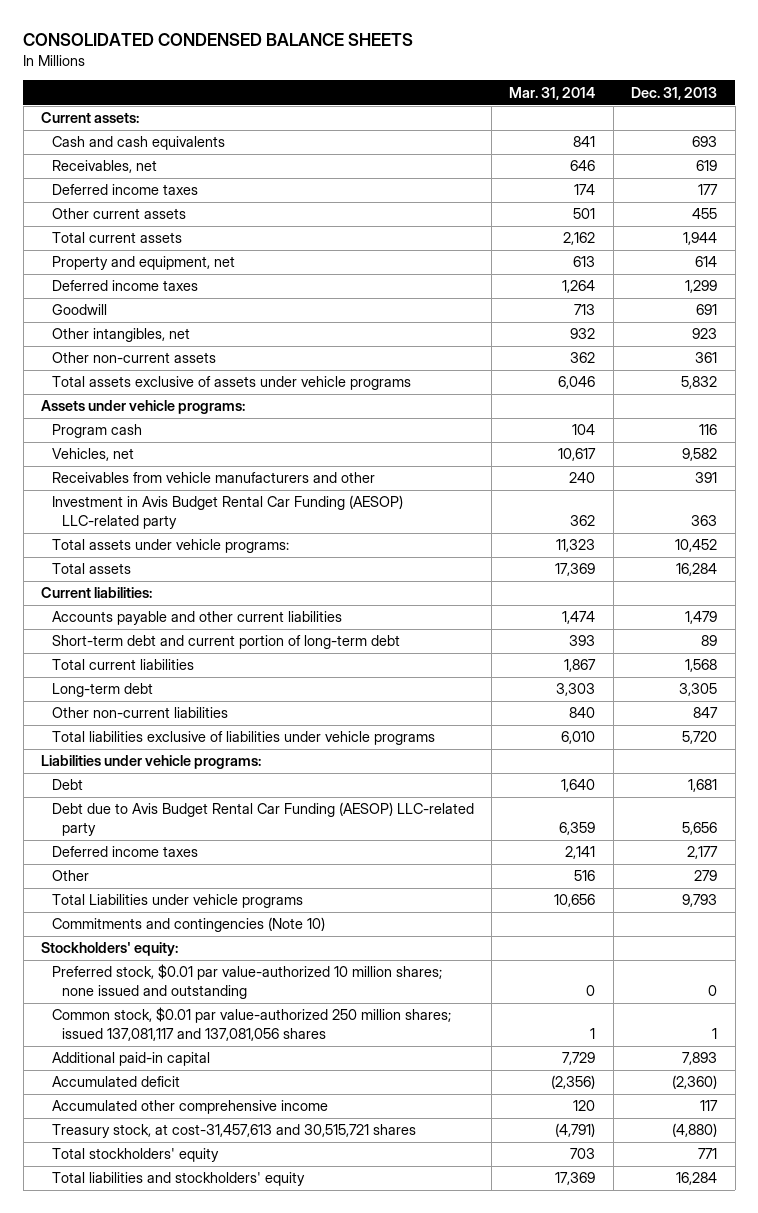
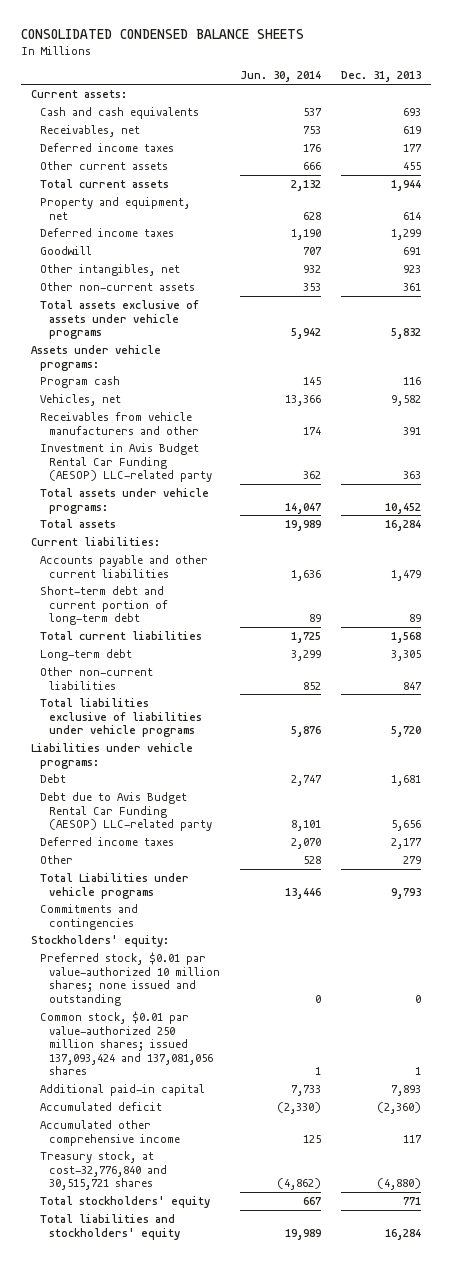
- | Mar. 31, 2014 | Dec. 31, 2013
+ | Jun. 30, 2014 | Dec. 31, 2013
- Commitments and contingencies (Note 10)
+ Commitments and contingencies
- Common stock, $0.01 par value-authorized 250 million shares; issued 137,081,117 and 137,081,056 shares | 1 | 1
+ Common stock, $0.01 par value-authorized 250 million shares; issued 137,093,424 and 137,081,056 shares | 1 | 1
- Treasury stock, at cost-31,457,613 and 30,515,721 shares | (4,791) | (4,880)
+ Treasury stock, at cost-32,776,840 and 30,515,721 shares | (4,862) | (4,880)

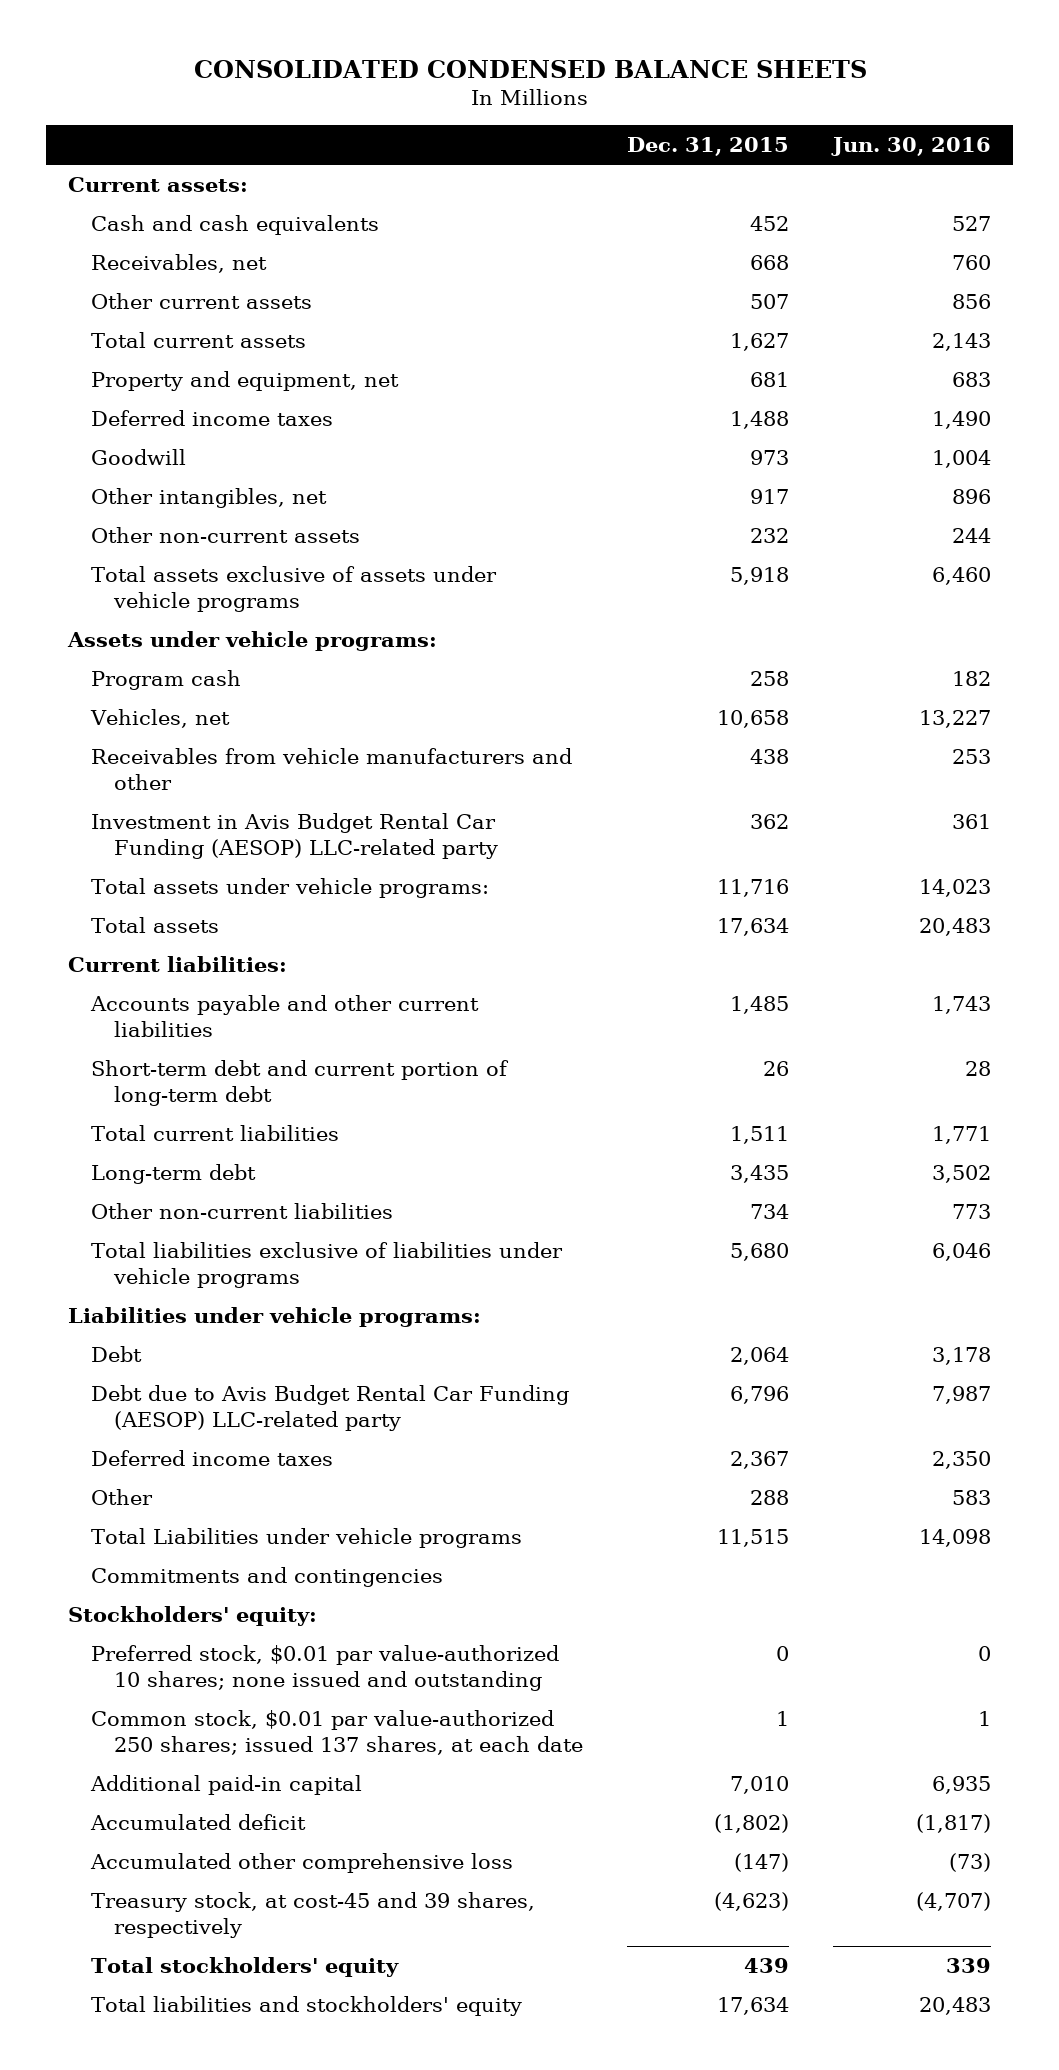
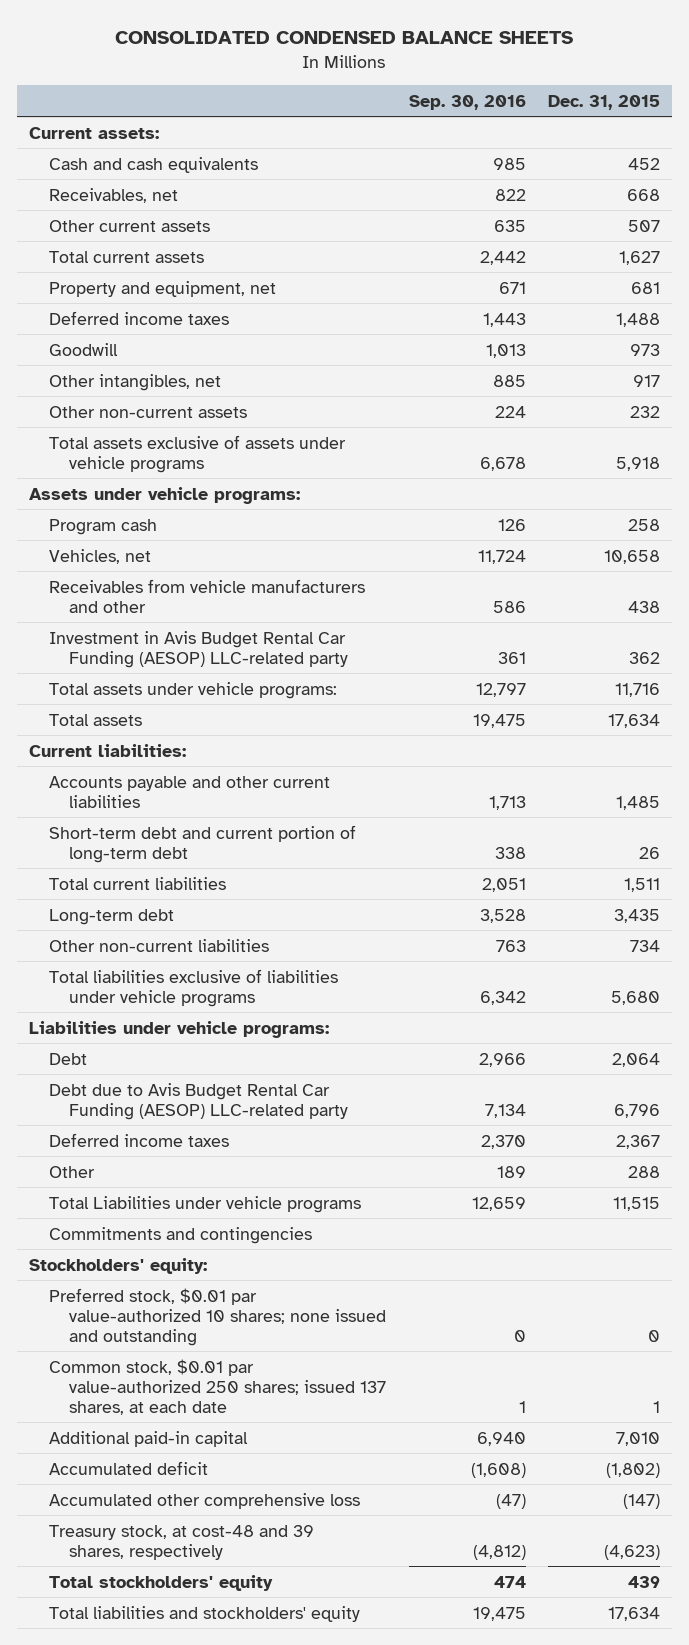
- | Dec. 31, 2015 | Jun. 30, 2016
+ | Sep. 30, 2016 | Dec. 31, 2015
- Treasury stock, at cost-45 and 39 shares, respectively | (4,623) | (4,707)
+ Treasury stock, at cost-48 and 39 shares, respectively | (4,812) | (4,623)

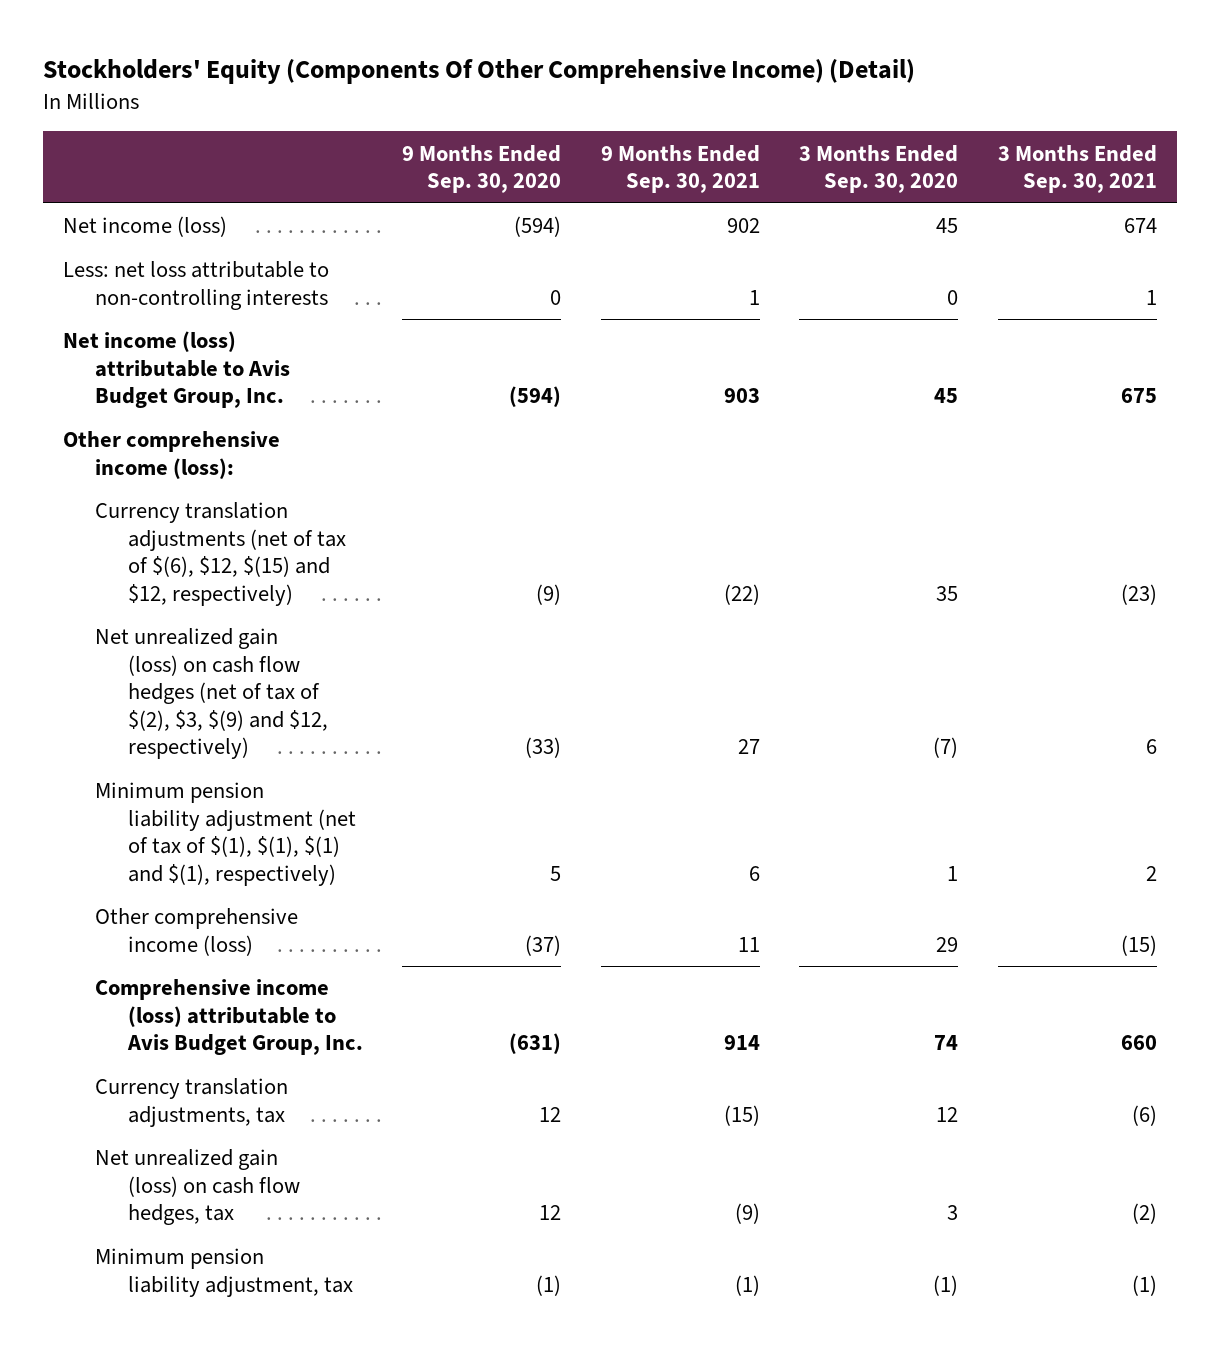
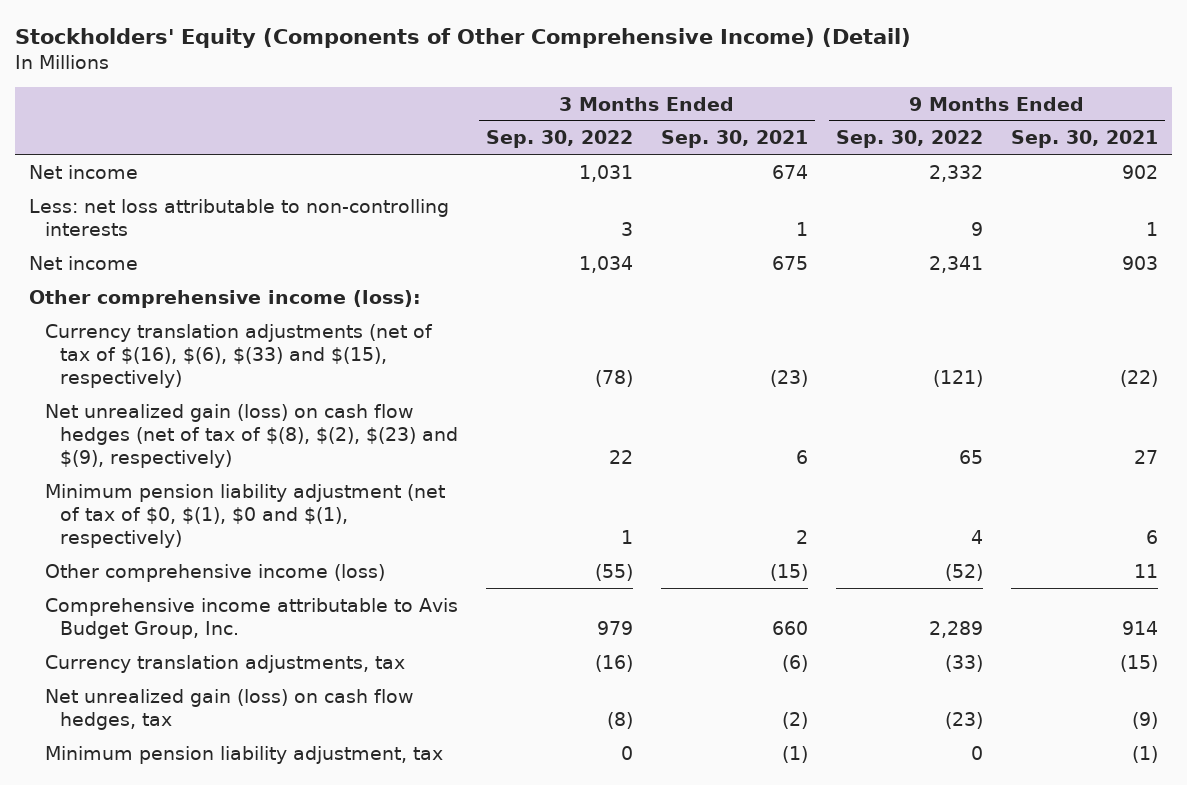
- Stockholders' Equity (Components Of Other Comprehensive Income) (Detail)
+ Stockholders' Equity (Components of Other Comprehensive Income) (Detail)
- | 9 Months Ended Sep. 30, 2020 | 9 Months Ended Sep. 30, 2021 | 3 Months Ended Sep. 30, 2020 | 3 Months Ended Sep. 30, 2021
+ | 3 Months Ended Sep. 30, 2022 | 3 Months Ended Sep. 30, 2021 | 9 Months Ended Sep. 30, 2022 | 9 Months Ended Sep. 30, 2021
- Net income (loss) | (594) | 902 | 45 | 674
+ Net income | 1,031 | 674 | 2,332 | 902
- Net income (loss) attributable to Avis Budget Group, Inc. | (594) | 903 | 45 | 675
+ Net income | 1,034 | 675 | 2,341 | 903
- Currency translation adjustments (net of tax of $(6), $12, $(15) and $12, respectively) | (9) | (22) | 35 | (23)
- Net unrealized gain (loss) on cash flow hedges (net of tax of $(2), $3, $(9) and $12, respectively) | (33) | 27 | (7) | 6
- Minimum pension liability adjustment (net of tax of $(1), $(1), $(1) and $(1), respectively) | 5 | 6 | 1 | 2
+ Currency translation adjustments (net of tax of $(16), $(6), $(33) and $(15), respectively) | (78) | (23) | (121) | (22)
+ Net unrealized gain (loss) on cash flow hedges (net of tax of $(8), $(2), $(23) and $(9), respectively) | 22 | 6 | 65 | 27
+ Minimum pension liability adjustment (net of tax of $0, $(1), $0 and $(1), respectively) | 1 | 2 | 4 | 6
- Comprehensive income (loss) attributable to Avis Budget Group, Inc. | (631) | 914 | 74 | 660
+ Comprehensive income attributable to Avis Budget Group, Inc. | 979 | 660 | 2,289 | 914

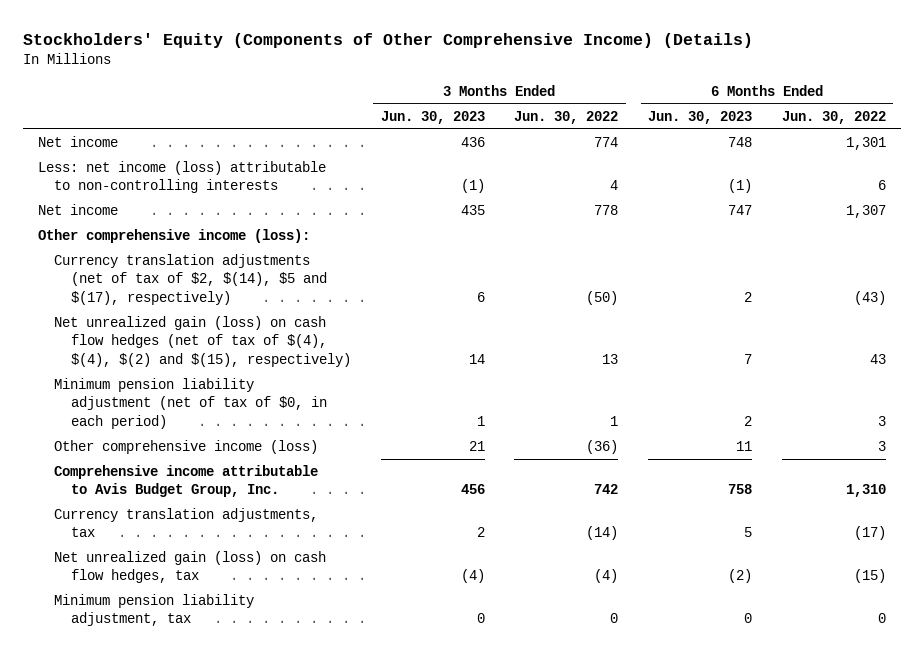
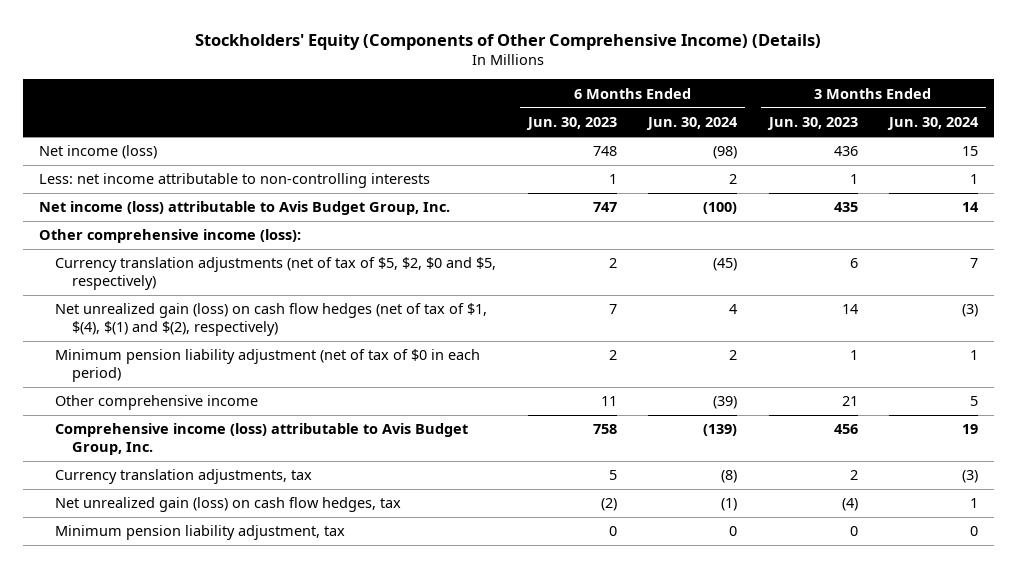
- | 3 Months Ended Jun. 30, 2023 | 3 Months Ended Jun. 30, 2022 | 6 Months Ended Jun. 30, 2023 | 6 Months Ended Jun. 30, 2022
+ | 6 Months Ended Jun. 30, 2023 | 6 Months Ended Jun. 30, 2024 | 3 Months Ended Jun. 30, 2023 | 3 Months Ended Jun. 30, 2024
- Net income | 436 | 774 | 748 | 1,301
- Less: net income (loss) attributable to non-controlling interests | (1) | 4 | (1) | 6
- Net income | 435 | 778 | 747 | 1,307
+ Net income (loss) | 748 | (98) | 436 | 15
+ Less: net income attributable to non-controlling interests | 1 | 2 | 1 | 1
+ Net income (loss) attributable to Avis Budget Group, Inc. | 747 | (100) | 435 | 14
- Currency translation adjustments (net of tax of $2, $(14), $5 and $(17), respectively) | 6 | (50) | 2 | (43)
- Net unrealized gain (loss) on cash flow hedges (net of tax of $(4), $(4), $(2) and $(15), respectively) | 14 | 13 | 7 | 43
- Minimum pension liability adjustment (net of tax of $0, in each period) | 1 | 1 | 2 | 3
- Other comprehensive income (loss) | 21 | (36) | 11 | 3
- Comprehensive income attributable to Avis Budget Group, Inc. | 456 | 742 | 758 | 1,310
+ Currency translation adjustments (net of tax of $5, $2, $0 and $5, respectively) | 2 | (45) | 6 | 7
+ Net unrealized gain (loss) on cash flow hedges (net of tax of $1, $(4), $(1) and $(2), respectively) | 7 | 4 | 14 | (3)
+ Minimum pension liability adjustment (net of tax of $0 in each period) | 2 | 2 | 1 | 1
+ Other comprehensive income | 11 | (39) | 21 | 5
+ Comprehensive income (loss) attributable to Avis Budget Group, Inc. | 758 | (139) | 456 | 19

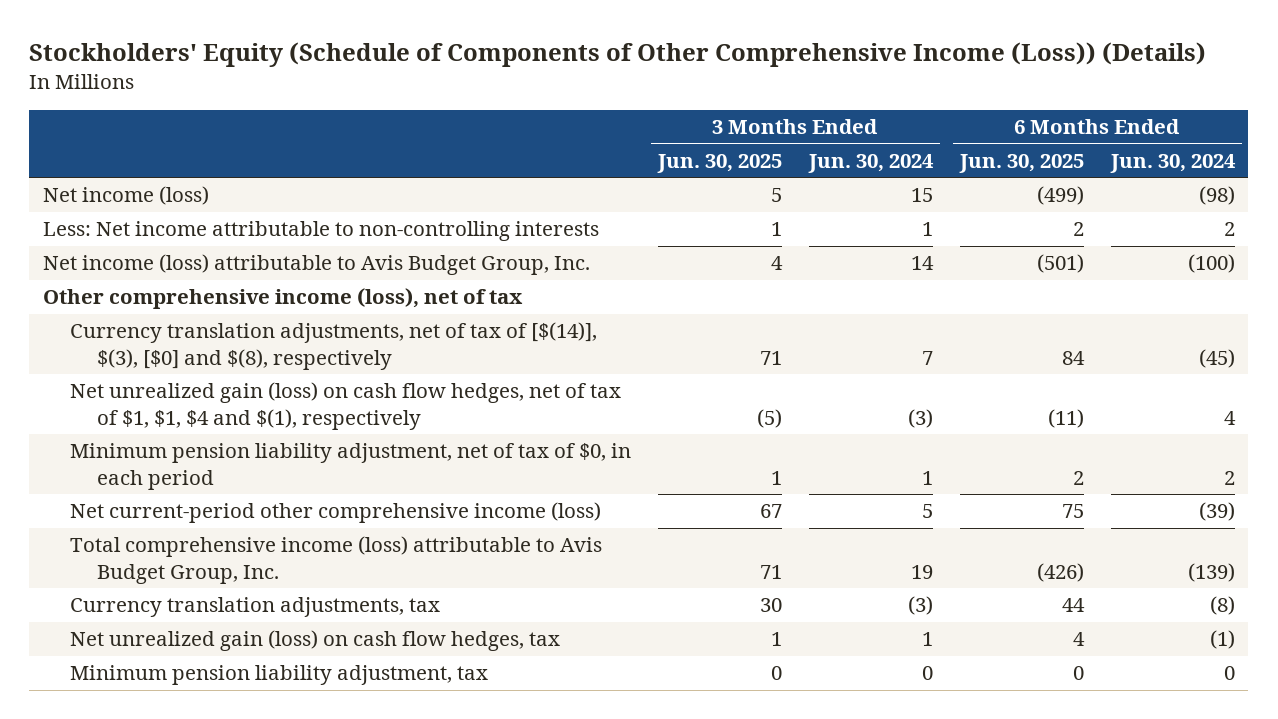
- Stockholders' Equity (Components of Other Comprehensive Income) (Details)
+ Stockholders' Equity (Schedule of Components of Other Comprehensive Income (Loss)) (Details)
- | 6 Months Ended Jun. 30, 2023 | 6 Months Ended Jun. 30, 2024 | 3 Months Ended Jun. 30, 2023 | 3 Months Ended Jun. 30, 2024
+ | 3 Months Ended Jun. 30, 2025 | 3 Months Ended Jun. 30, 2024 | 6 Months Ended Jun. 30, 2025 | 6 Months Ended Jun. 30, 2024
- Less: net income attributable to non-controlling interests | 1 | 2 | 1 | 1
+ Less: Net income attributable to non-controlling interests | 1 | 1 | 2 | 2
- Other comprehensive income (loss):
- Currency translation adjustments (net of tax of $5, $2, $0 and $5, respectively) | 2 | (45) | 6 | 7
- Net unrealized gain (loss) on cash flow hedges (net of tax of $1, $(4), $(1) and $(2), respectively) | 7 | 4 | 14 | (3)
- Minimum pension liability adjustment (net of tax of $0 in each period) | 2 | 2 | 1 | 1
- Other comprehensive income | 11 | (39) | 21 | 5
- Comprehensive income (loss) attributable to Avis Budget Group, Inc. | 758 | (139) | 456 | 19
+ Other comprehensive income (loss), net of tax
+ Currency translation adjustments, net of tax of [$(14)], $(3), [$0] and $(8), respectively | 71 | 7 | 84 | (45)
+ Net unrealized gain (loss) on cash flow hedges, net of tax of $1, $1, $4 and $(1), respectively | (5) | (3) | (11) | 4
+ Minimum pension liability adjustment, net of tax of $0, in each period | 1 | 1 | 2 | 2
+ Net current-period other comprehensive income (loss) | 67 | 5 | 75 | (39)
+ Total comprehensive income (loss) attributable to Avis Budget Group, Inc. | 71 | 19 | (426) | (139)

